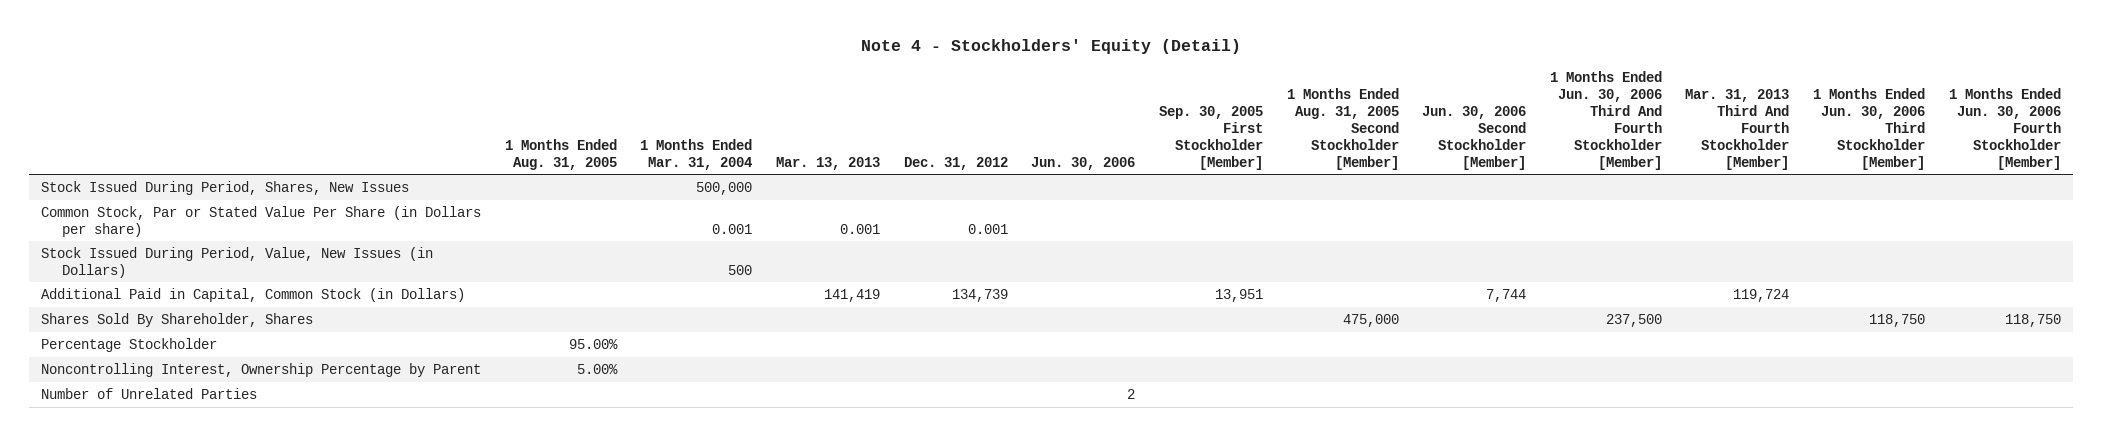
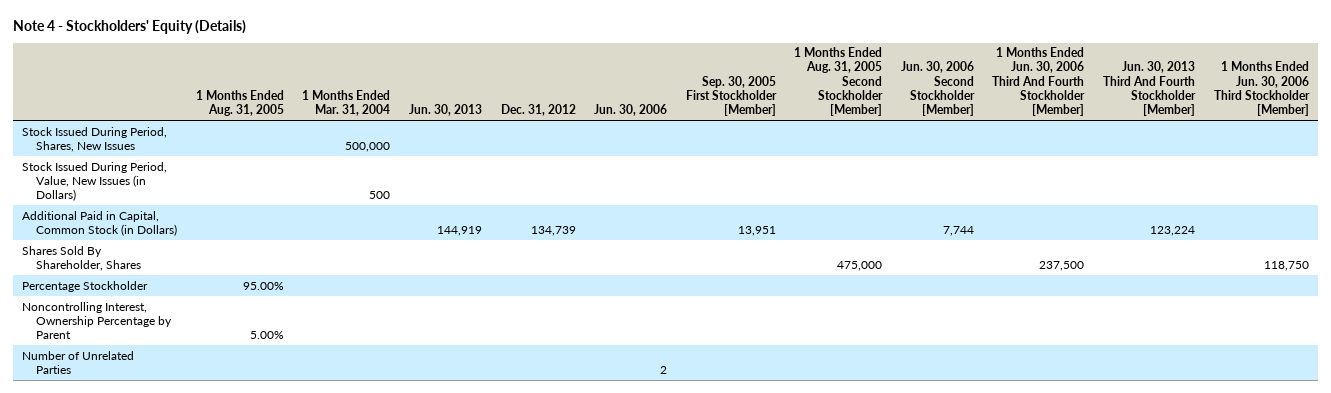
- Note 4 - Stockholders' Equity (Detail)
+ Note 4 - Stockholders' Equity (Details)
- | 1 Months Ended Aug. 31, 2005 | 1 Months Ended Mar. 31, 2004 | Mar. 13, 2013 | Dec. 31, 2012 | Jun. 30, 2006 | Sep. 30, 2005 First Stockholder [Member] | 1 Months Ended Aug. 31, 2005 Second Stockholder [Member] | Jun. 30, 2006 Second Stockholder [Member] | 1 Months Ended Jun. 30, 2006 Third And Fourth Stockholder [Member] | Mar. 31, 2013 Third And Fourth Stockholder [Member] | 1 Months Ended Jun. 30, 2006 Third Stockholder [Member] | 1 Months Ended Jun. 30, 2006 Fourth Stockholder [Member]
+ | 1 Months Ended Aug. 31, 2005 | 1 Months Ended Mar. 31, 2004 | Jun. 30, 2013 | Dec. 31, 2012 | Jun. 30, 2006 | Sep. 30, 2005 First Stockholder [Member] | 1 Months Ended Aug. 31, 2005 Second Stockholder [Member] | Jun. 30, 2006 Second Stockholder [Member] | 1 Months Ended Jun. 30, 2006 Third And Fourth Stockholder [Member] | Jun. 30, 2013 Third And Fourth Stockholder [Member] | 1 Months Ended Jun. 30, 2006 Third Stockholder [Member]
- Common Stock, Par or Stated Value Per Share (in Dollars per share) | | 0.001 | 0.001 | 0.001 | | | | | | | |

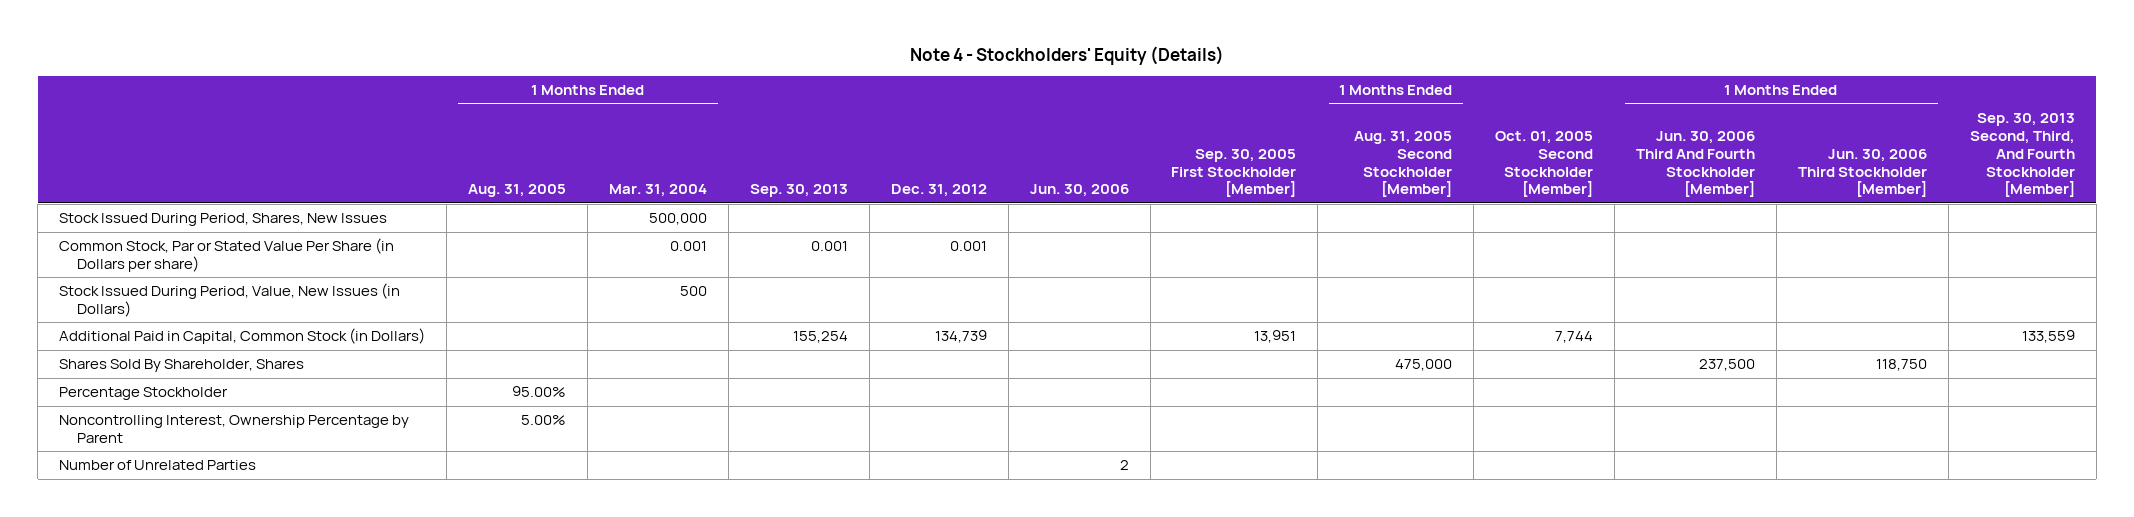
- | 1 Months Ended Aug. 31, 2005 | 1 Months Ended Mar. 31, 2004 | Jun. 30, 2013 | Dec. 31, 2012 | Jun. 30, 2006 | Sep. 30, 2005 First Stockholder [Member] | 1 Months Ended Aug. 31, 2005 Second Stockholder [Member] | Jun. 30, 2006 Second Stockholder [Member] | 1 Months Ended Jun. 30, 2006 Third And Fourth Stockholder [Member] | Jun. 30, 2013 Third And Fourth Stockholder [Member] | 1 Months Ended Jun. 30, 2006 Third Stockholder [Member]
+ | 1 Months Ended Aug. 31, 2005 | 1 Months Ended Mar. 31, 2004 | Sep. 30, 2013 | Dec. 31, 2012 | Jun. 30, 2006 | Sep. 30, 2005 First Stockholder [Member] | 1 Months Ended Aug. 31, 2005 Second Stockholder [Member] | Oct. 01, 2005 Second Stockholder [Member] | 1 Months Ended Jun. 30, 2006 Third And Fourth Stockholder [Member] | 1 Months Ended Jun. 30, 2006 Third Stockholder [Member] | Sep. 30, 2013 Second, Third, And Fourth Stockholder [Member]
+ Common Stock, Par or Stated Value Per Share (in Dollars per share) | | 0.001 | 0.001 | 0.001 | | | | | | |

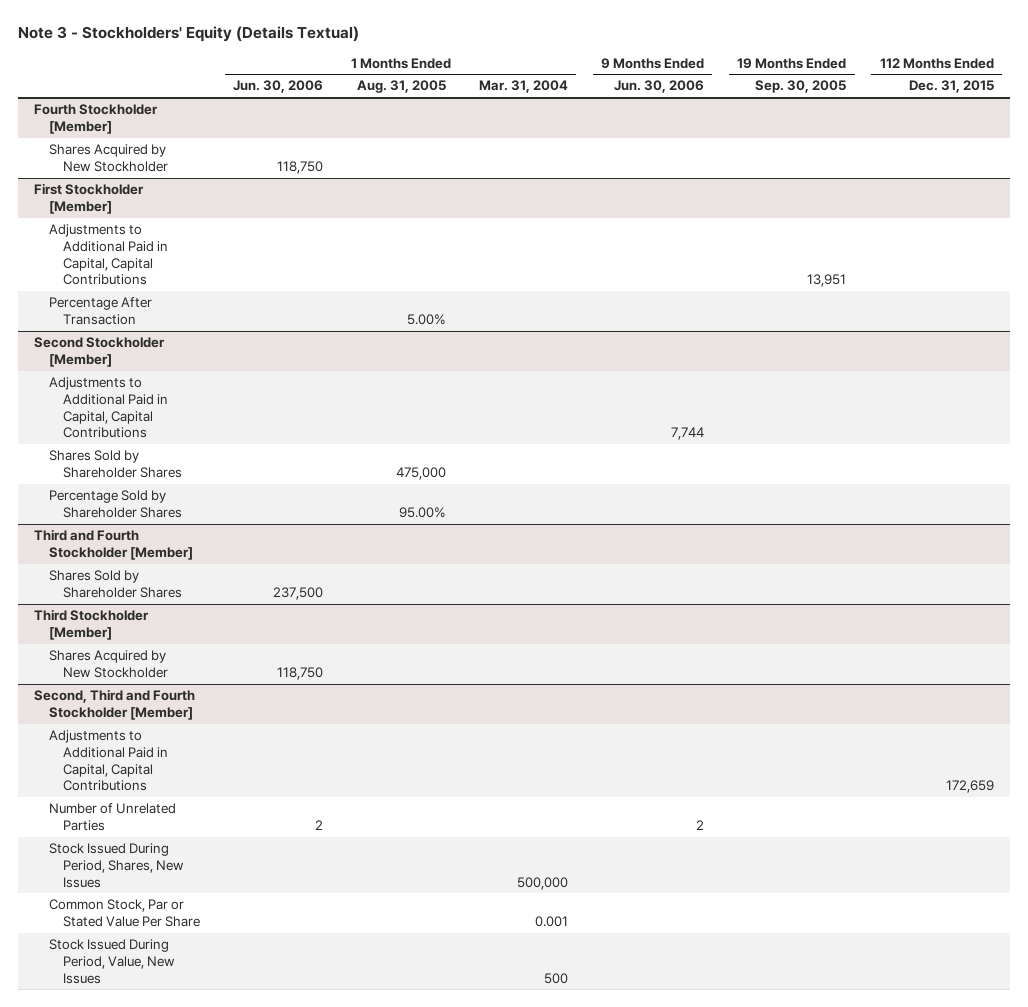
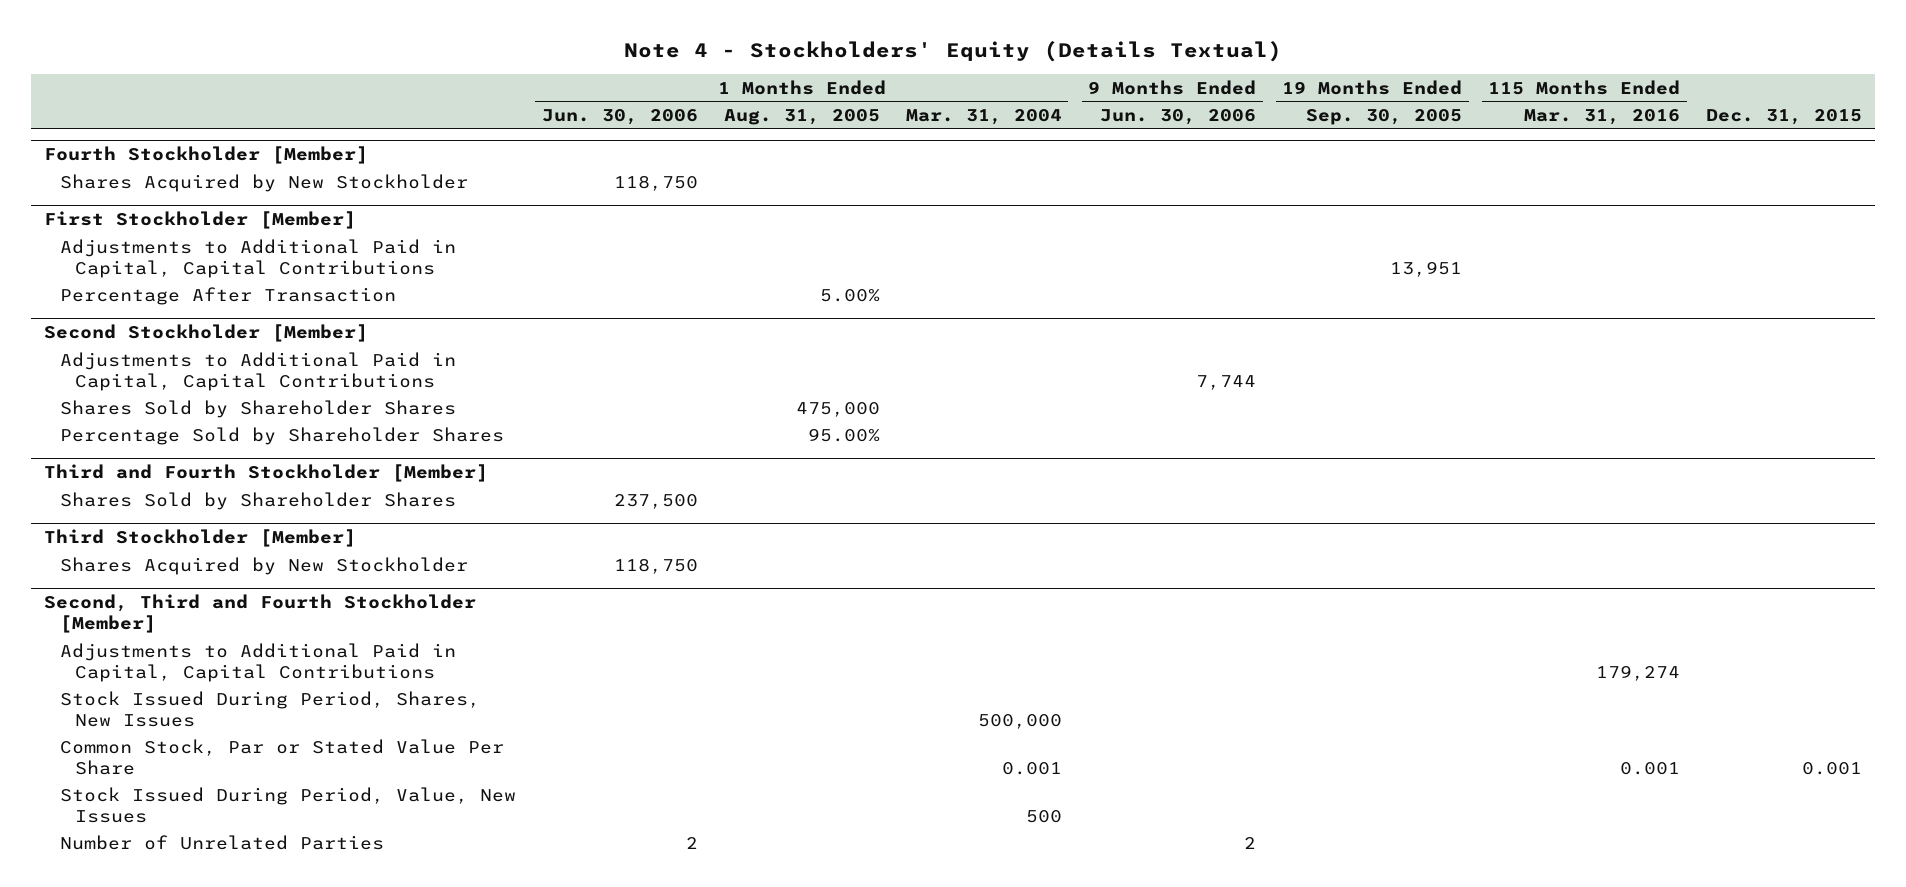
- Note 3 - Stockholders' Equity (Details Textual)
+ Note 4 - Stockholders' Equity (Details Textual)
- | 1 Months Ended Jun. 30, 2006 | 1 Months Ended Aug. 31, 2005 | 1 Months Ended Mar. 31, 2004 | 9 Months Ended Jun. 30, 2006 | 19 Months Ended Sep. 30, 2005 | 112 Months Ended Dec. 31, 2015
+ | 1 Months Ended Jun. 30, 2006 | 1 Months Ended Aug. 31, 2005 | 1 Months Ended Mar. 31, 2004 | 9 Months Ended Jun. 30, 2006 | 19 Months Ended Sep. 30, 2005 | 115 Months Ended Mar. 31, 2016 | Dec. 31, 2015
@ Second, Third and Fourth Stockholder [Member]
moved down: Number of Unrelated Parties | 2 | | | 2 | | |

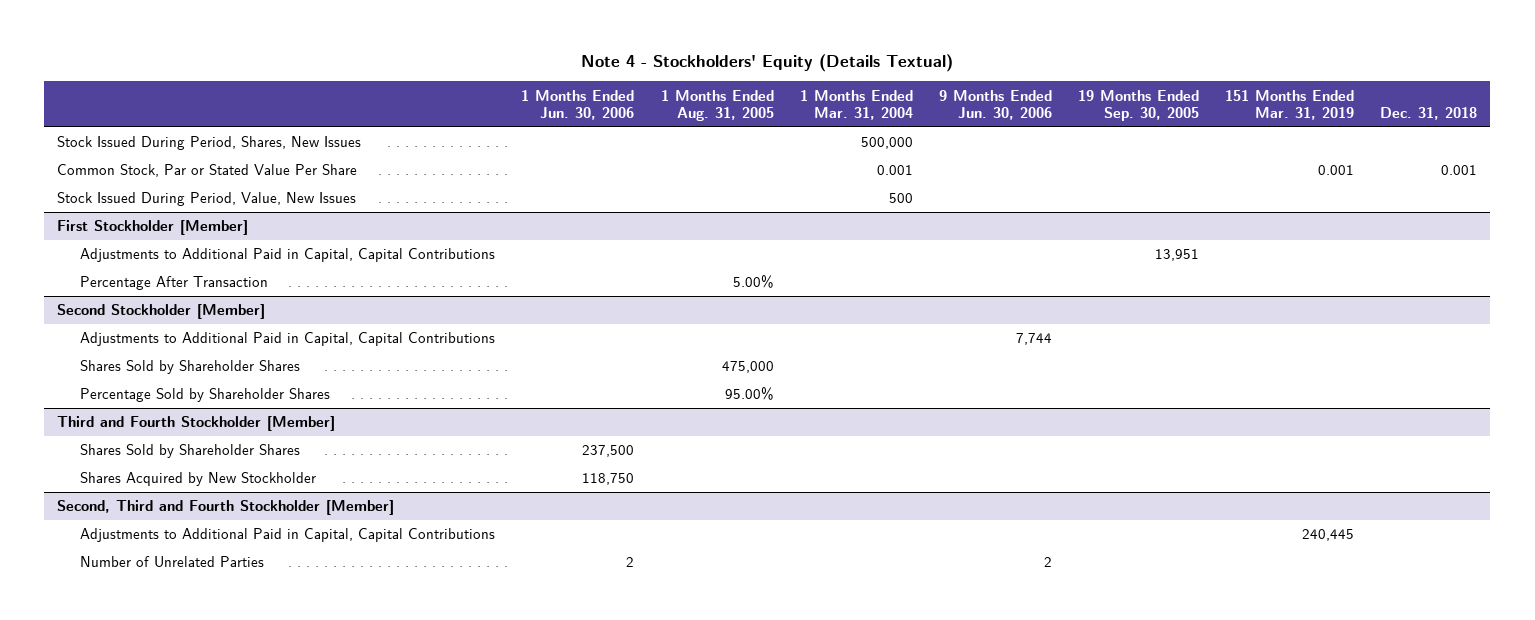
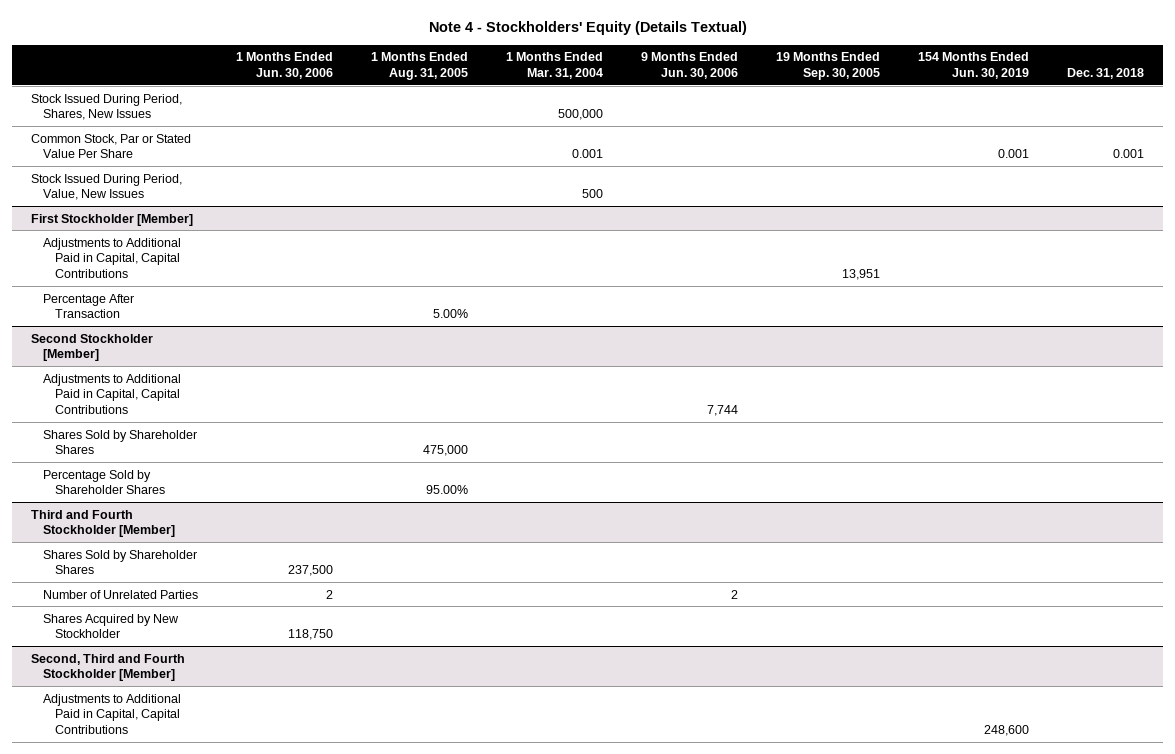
- | 1 Months Ended Jun. 30, 2006 | 1 Months Ended Aug. 31, 2005 | 1 Months Ended Mar. 31, 2004 | 9 Months Ended Jun. 30, 2006 | 19 Months Ended Sep. 30, 2005 | 151 Months Ended Mar. 31, 2019 | Dec. 31, 2018
+ | 1 Months Ended Jun. 30, 2006 | 1 Months Ended Aug. 31, 2005 | 1 Months Ended Mar. 31, 2004 | 9 Months Ended Jun. 30, 2006 | 19 Months Ended Sep. 30, 2005 | 154 Months Ended Jun. 30, 2019 | Dec. 31, 2018
@ Third and Fourth Stockholder [Member]
+ Number of Unrelated Parties | 2 | | | 2 | | |
@ Second, Third and Fourth Stockholder [Member]
- Number of Unrelated Parties | 2 | | | 2 | | |

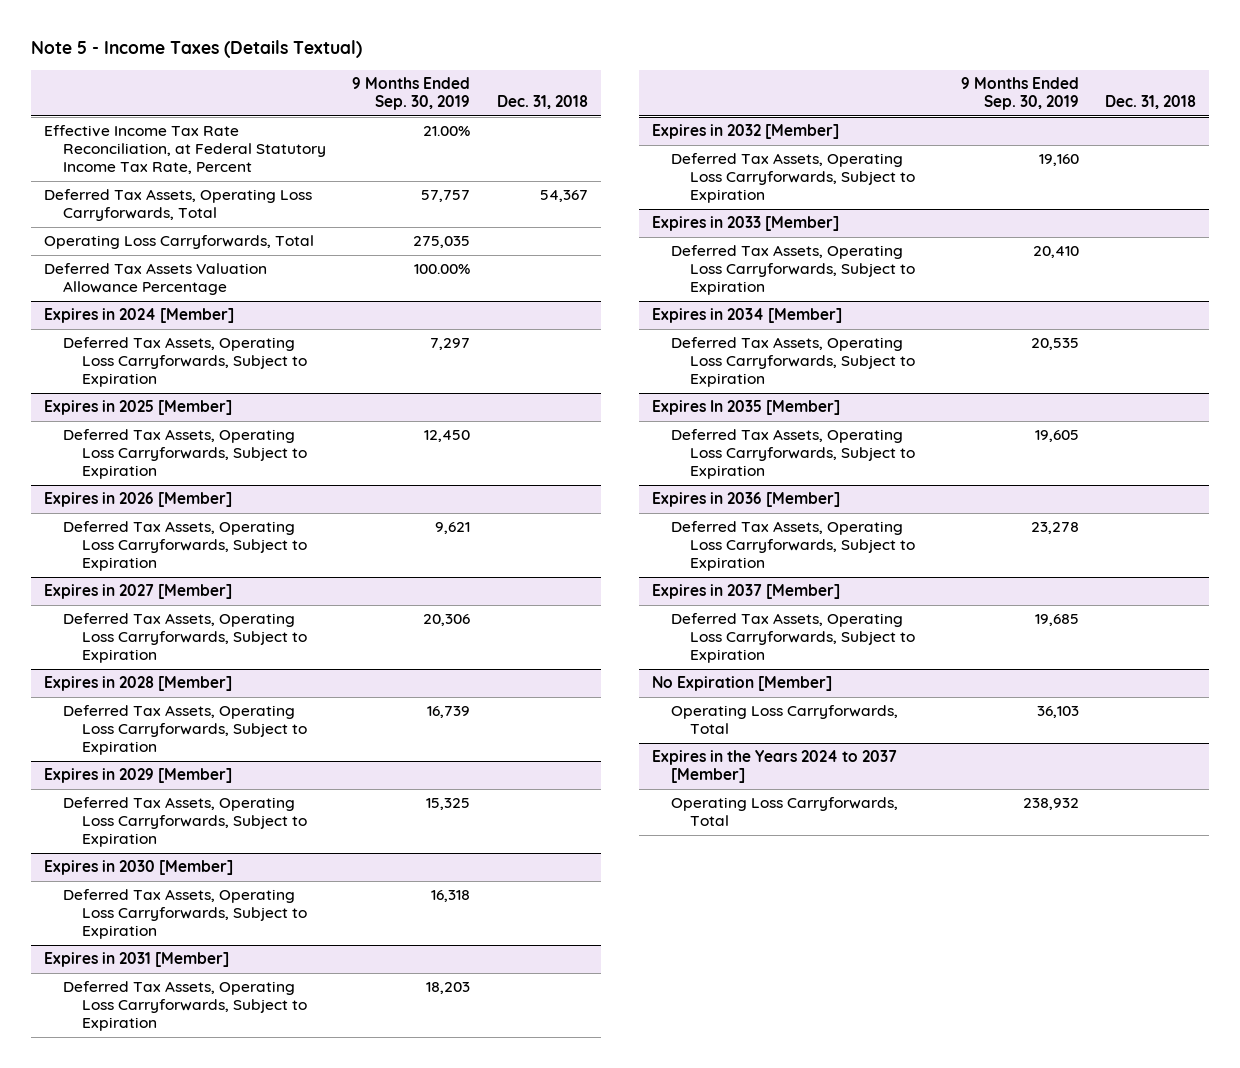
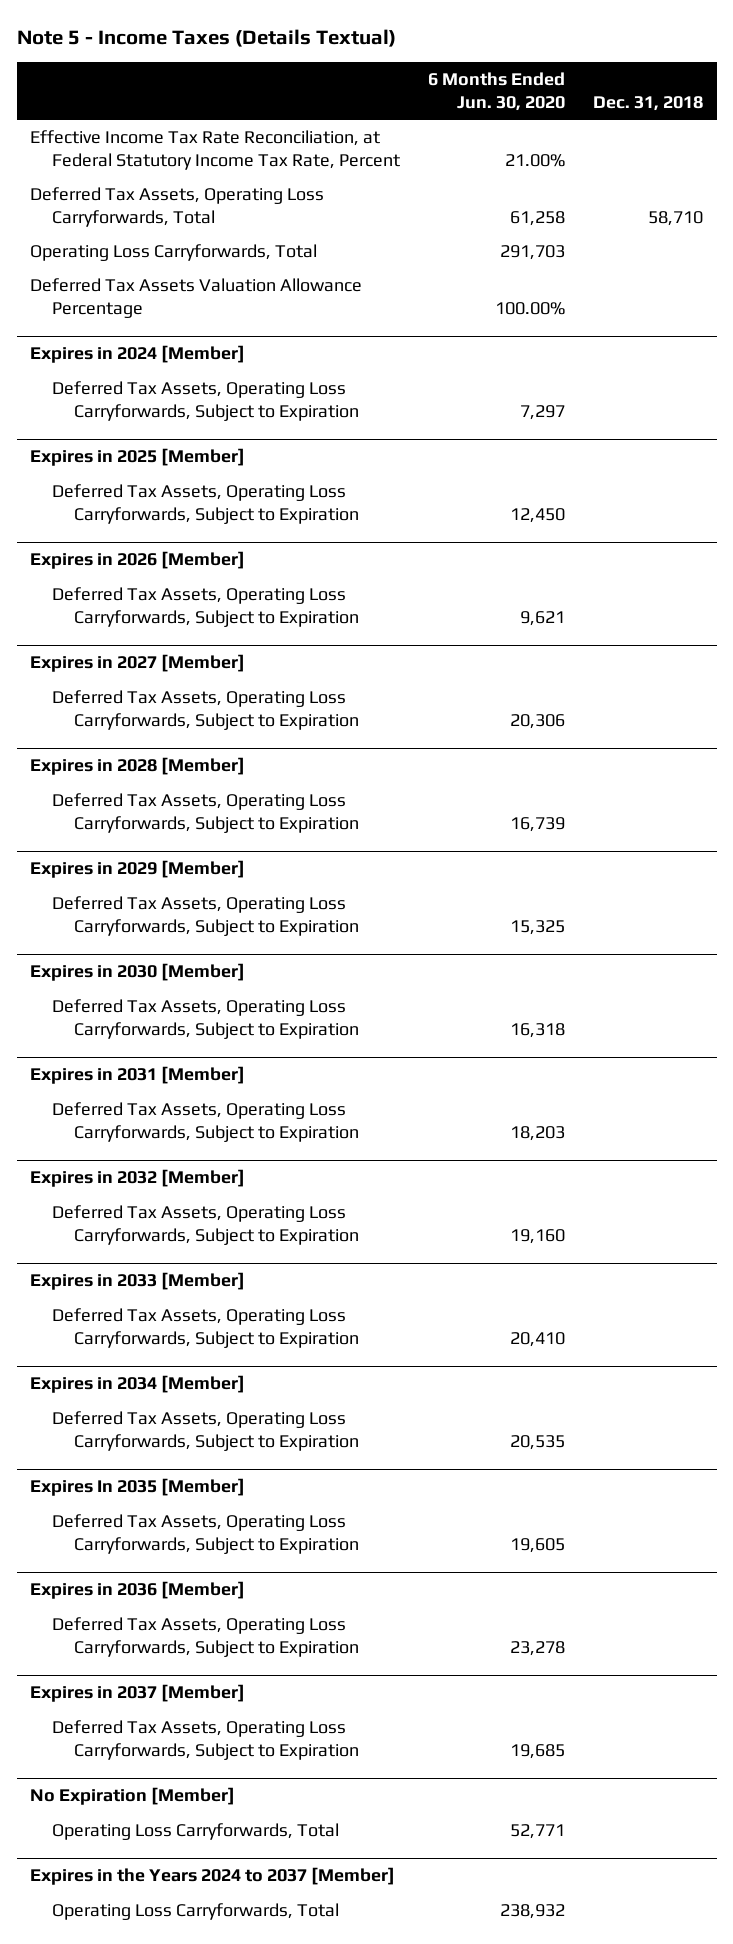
- | 9 Months Ended Sep. 30, 2019 | Dec. 31, 2018
+ | 6 Months Ended Jun. 30, 2020 | Dec. 31, 2018
- Deferred Tax Assets, Operating Loss Carryforwards, Total | 57,757 | 54,367
+ Deferred Tax Assets, Operating Loss Carryforwards, Total | 61,258 | 58,710

